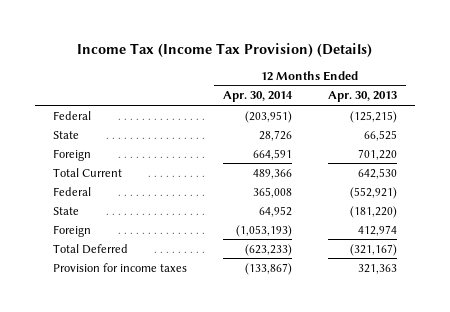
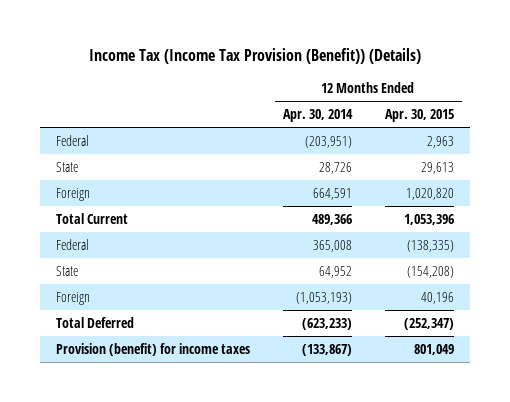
- Income Tax (Income Tax Provision) (Details)
+ Income Tax (Income Tax Provision (Benefit)) (Details)
- | 12 Months Ended Apr. 30, 2014 | 12 Months Ended Apr. 30, 2013
+ | 12 Months Ended Apr. 30, 2014 | 12 Months Ended Apr. 30, 2015
- Provision for income taxes | (133,867) | 321,363
+ Provision (benefit) for income taxes | (133,867) | 801,049

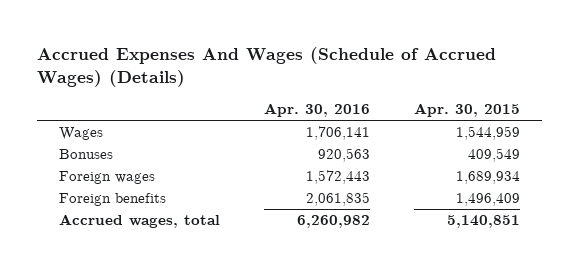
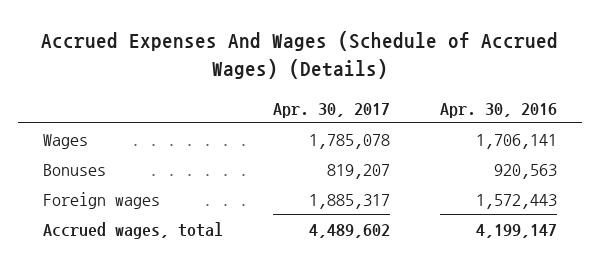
- | Apr. 30, 2016 | Apr. 30, 2015
+ | Apr. 30, 2017 | Apr. 30, 2016
- Foreign benefits | 2,061,835 | 1,496,409
- Accrued wages, total | 6,260,982 | 5,140,851
+ Accrued wages, total | 4,489,602 | 4,199,147

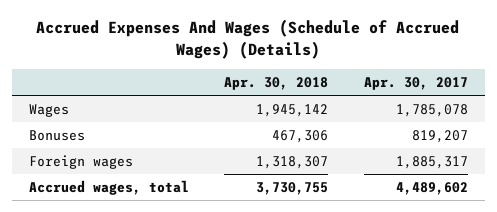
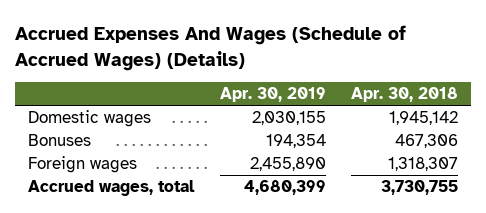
- | Apr. 30, 2018 | Apr. 30, 2017
+ | Apr. 30, 2019 | Apr. 30, 2018
- Wages | 1,945,142 | 1,785,078
+ Domestic wages | 2,030,155 | 1,945,142

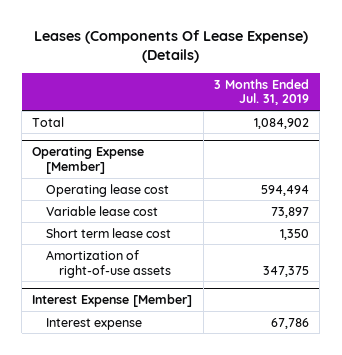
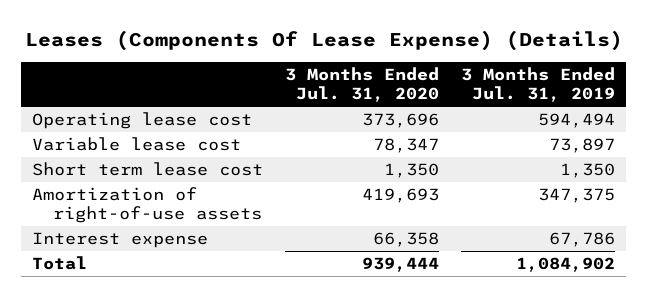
- | 3 Months Ended Jul. 31, 2019
+ | 3 Months Ended Jul. 31, 2020 | 3 Months Ended Jul. 31, 2019
- Operating Expense [Member]
- Interest Expense [Member]
moved down: Total | 939,444 | 1,084,902

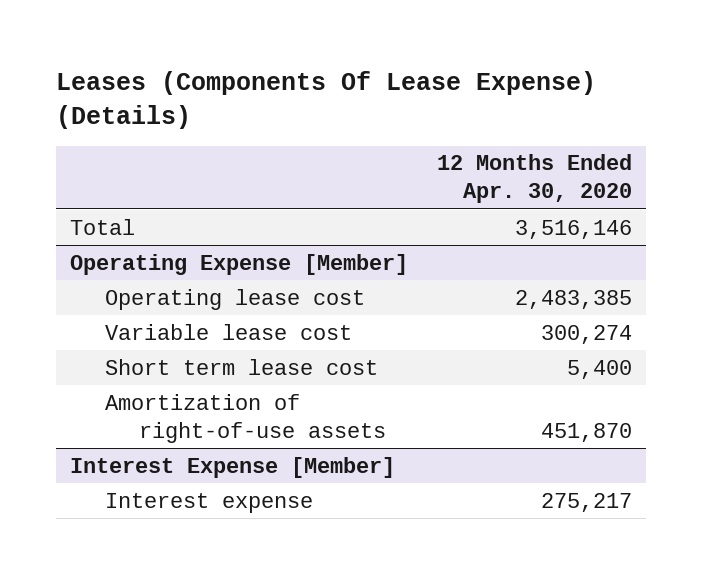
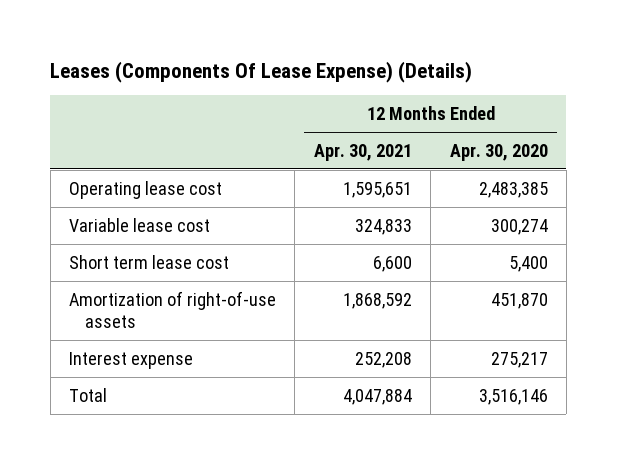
- | 12 Months Ended Apr. 30, 2020
+ | 12 Months Ended Apr. 30, 2021 | 12 Months Ended Apr. 30, 2020
- Operating Expense [Member]
- Interest Expense [Member]
moved down: Total | 4,047,884 | 3,516,146

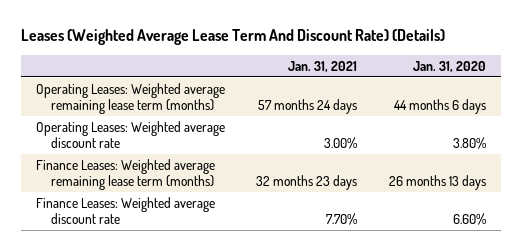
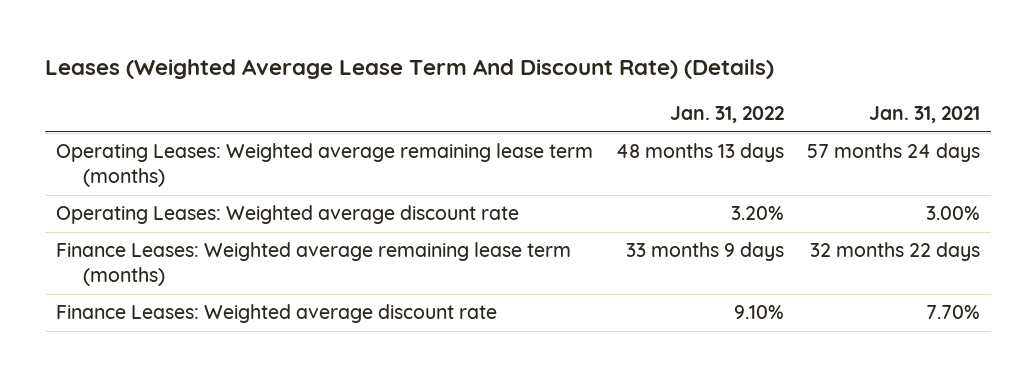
- | Jan. 31, 2021 | Jan. 31, 2020
+ | Jan. 31, 2022 | Jan. 31, 2021
- Finance Leases: Weighted average remaining lease term (months) | 32 months 23 days | 26 months 13 days
+ Finance Leases: Weighted average remaining lease term (months) | 33 months 9 days | 32 months 22 days

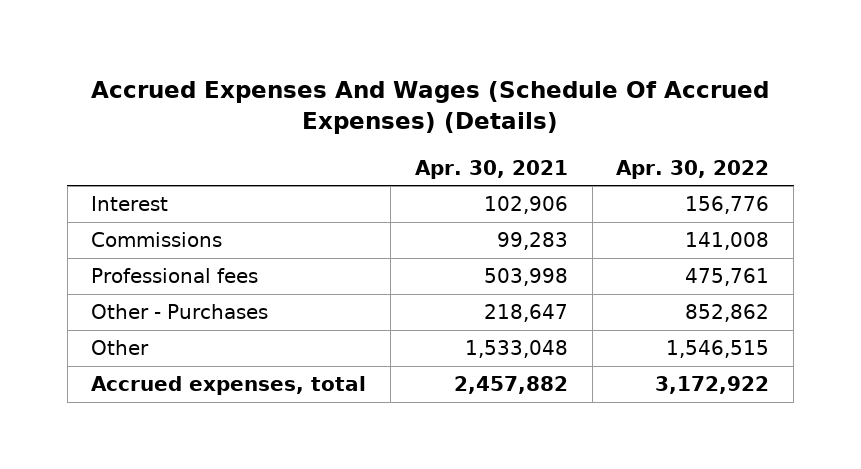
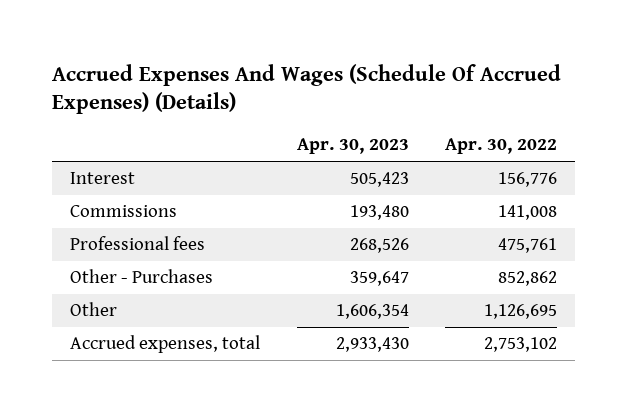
- | Apr. 30, 2021 | Apr. 30, 2022
+ | Apr. 30, 2023 | Apr. 30, 2022
- Other | 1,533,048 | 1,546,515
- Accrued expenses, total | 2,457,882 | 3,172,922
+ Other | 1,606,354 | 1,126,695
+ Accrued expenses, total | 2,933,430 | 2,753,102

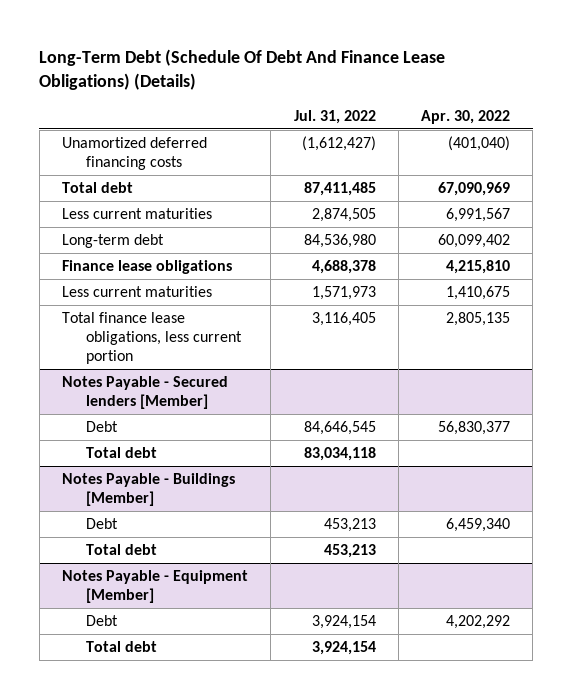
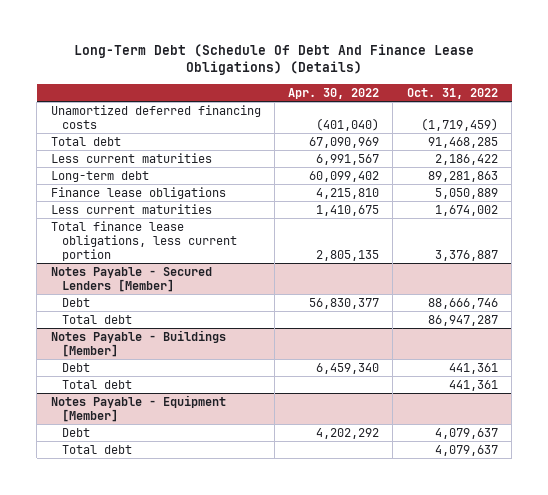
- | Jul. 31, 2022 | Apr. 30, 2022
+ | Apr. 30, 2022 | Oct. 31, 2022
- Notes Payable - Secured lenders [Member]
+ Notes Payable - Secured Lenders [Member]

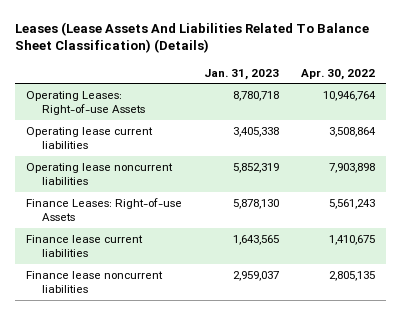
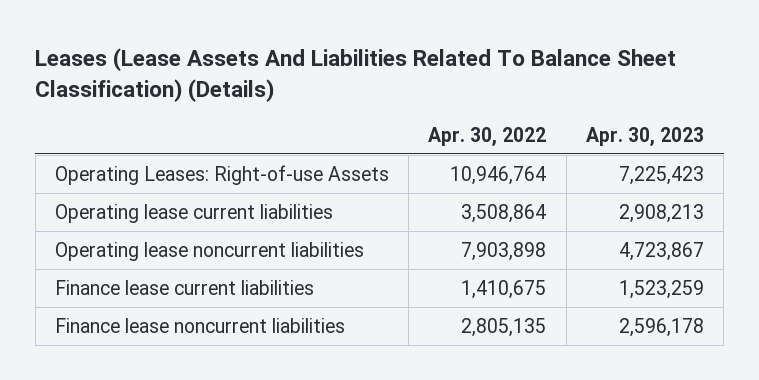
- | Jan. 31, 2023 | Apr. 30, 2022
+ | Apr. 30, 2022 | Apr. 30, 2023
- Finance Leases: Right-of-use Assets | 5,878,130 | 5,561,243

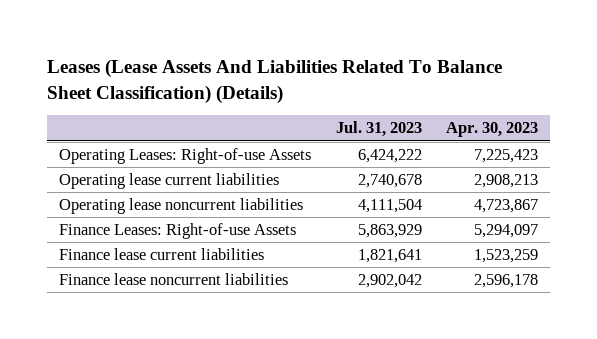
- | Apr. 30, 2022 | Apr. 30, 2023
+ | Jul. 31, 2023 | Apr. 30, 2023
+ Finance Leases: Right-of-use Assets | 5,863,929 | 5,294,097

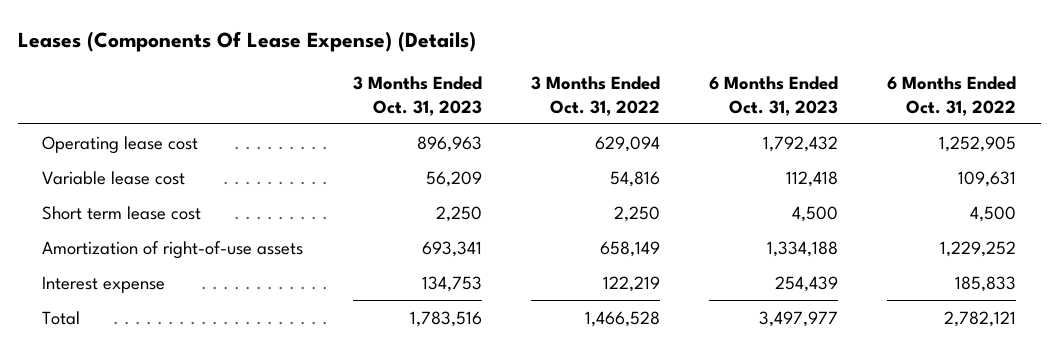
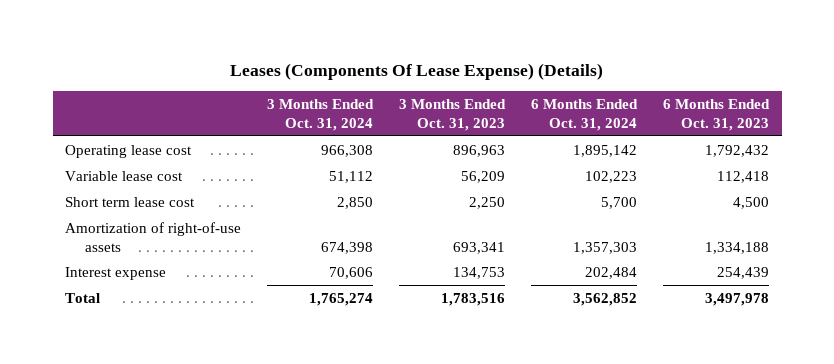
- | 3 Months Ended Oct. 31, 2023 | 3 Months Ended Oct. 31, 2022 | 6 Months Ended Oct. 31, 2023 | 6 Months Ended Oct. 31, 2022
+ | 3 Months Ended Oct. 31, 2024 | 3 Months Ended Oct. 31, 2023 | 6 Months Ended Oct. 31, 2024 | 6 Months Ended Oct. 31, 2023
- Total | 1,783,516 | 1,466,528 | 3,497,977 | 2,782,121
+ Total | 1,765,274 | 1,783,516 | 3,562,852 | 3,497,978

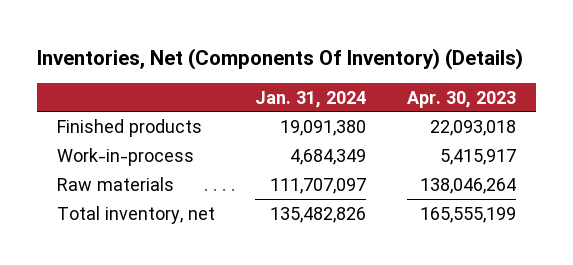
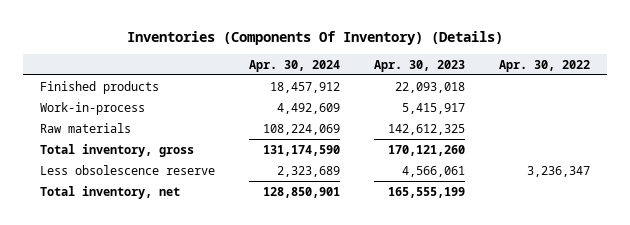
- Inventories, Net (Components Of Inventory) (Details)
+ Inventories (Components Of Inventory) (Details)
- | Jan. 31, 2024 | Apr. 30, 2023
+ | Apr. 30, 2024 | Apr. 30, 2023 | Apr. 30, 2022
- Raw materials | 111,707,097 | 138,046,264
+ Raw materials | 108,224,069 | 142,612,325 |
+ Total inventory, gross | 131,174,590 | 170,121,260 |
+ Less obsolescence reserve | 2,323,689 | 4,566,061 | 3,236,347

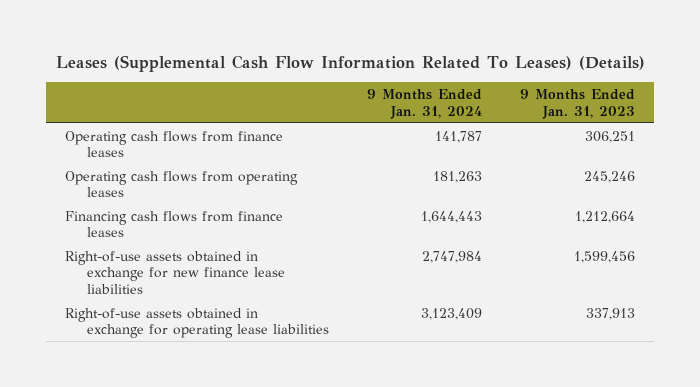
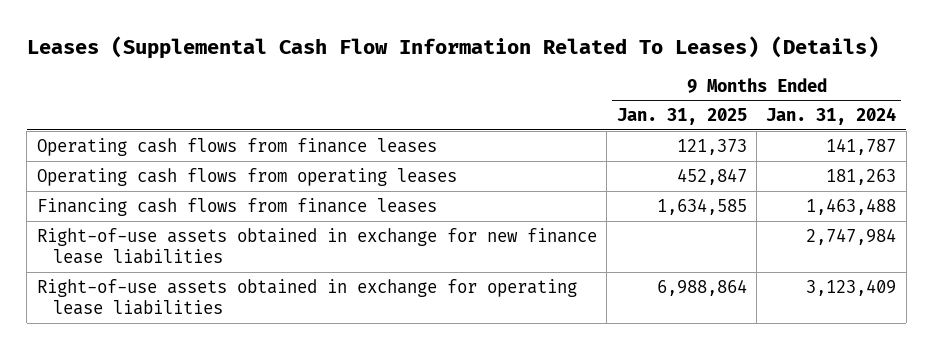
- | 9 Months Ended Jan. 31, 2024 | 9 Months Ended Jan. 31, 2023
+ | 9 Months Ended Jan. 31, 2025 | 9 Months Ended Jan. 31, 2024
- Financing cash flows from finance leases | 1,644,443 | 1,212,664
+ Financing cash flows from finance leases | 1,634,585 | 1,463,488

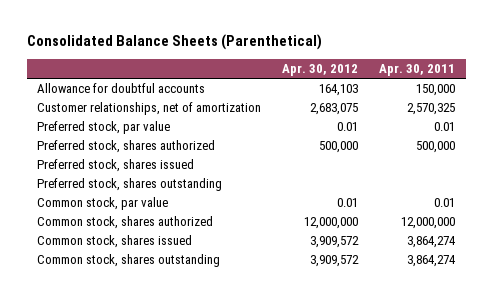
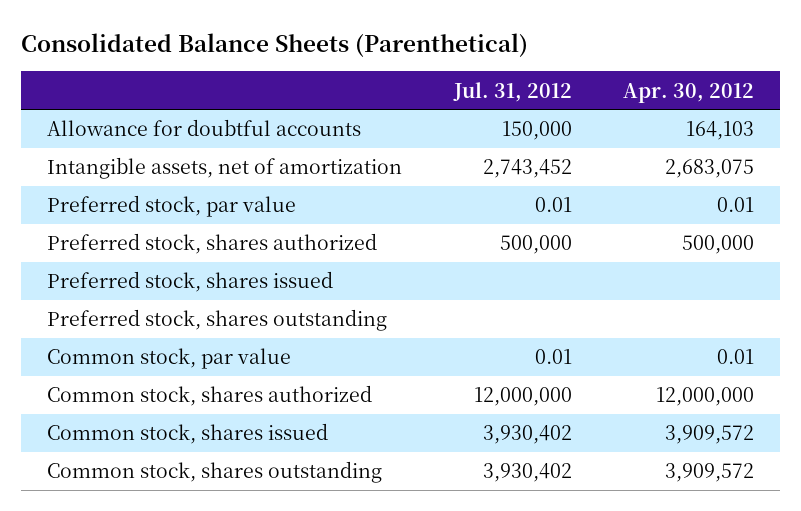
- | Apr. 30, 2012 | Apr. 30, 2011
+ | Jul. 31, 2012 | Apr. 30, 2012
- Customer relationships, net of amortization | 2,683,075 | 2,570,325
+ Intangible assets, net of amortization | 2,743,452 | 2,683,075

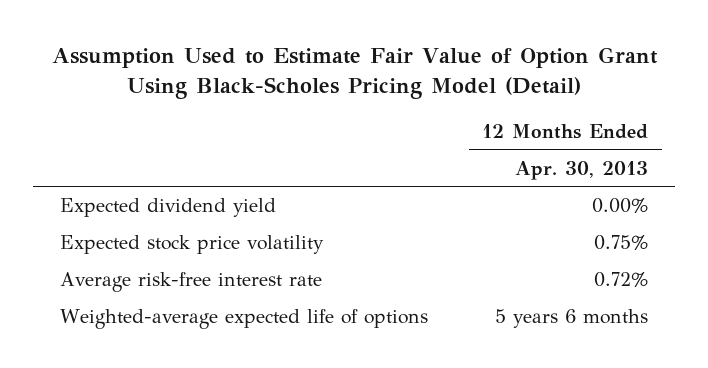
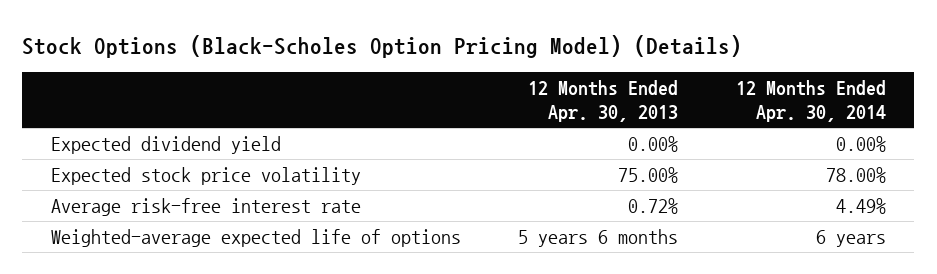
- Assumption Used to Estimate Fair Value of Option Grant Using Black-Scholes Pricing Model (Detail)
+ Stock Options (Black-Scholes Option Pricing Model) (Details)
- | 12 Months Ended Apr. 30, 2013
+ | 12 Months Ended Apr. 30, 2013 | 12 Months Ended Apr. 30, 2014
- Expected stock price volatility | 0.75%
+ Expected stock price volatility | 75.00% | 78.00%

